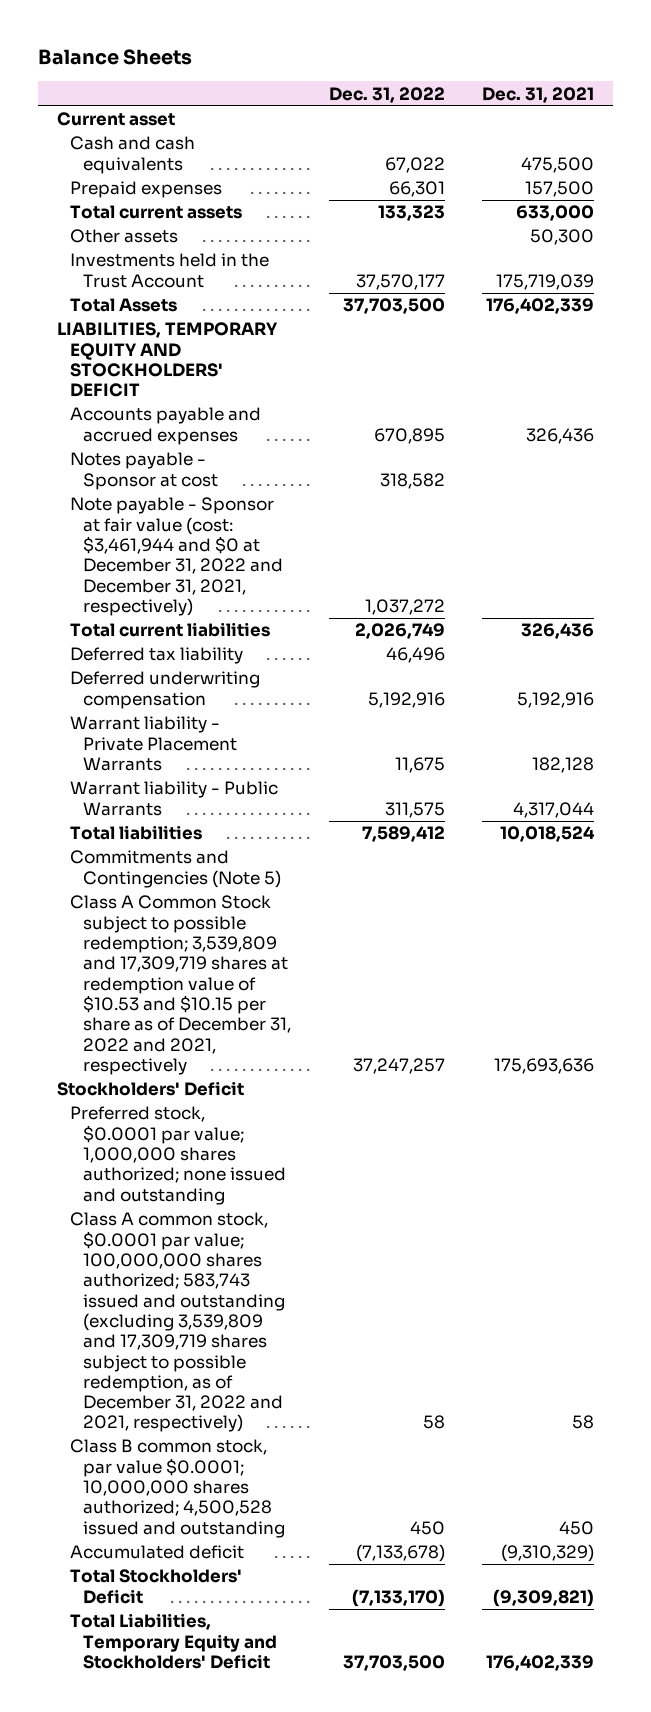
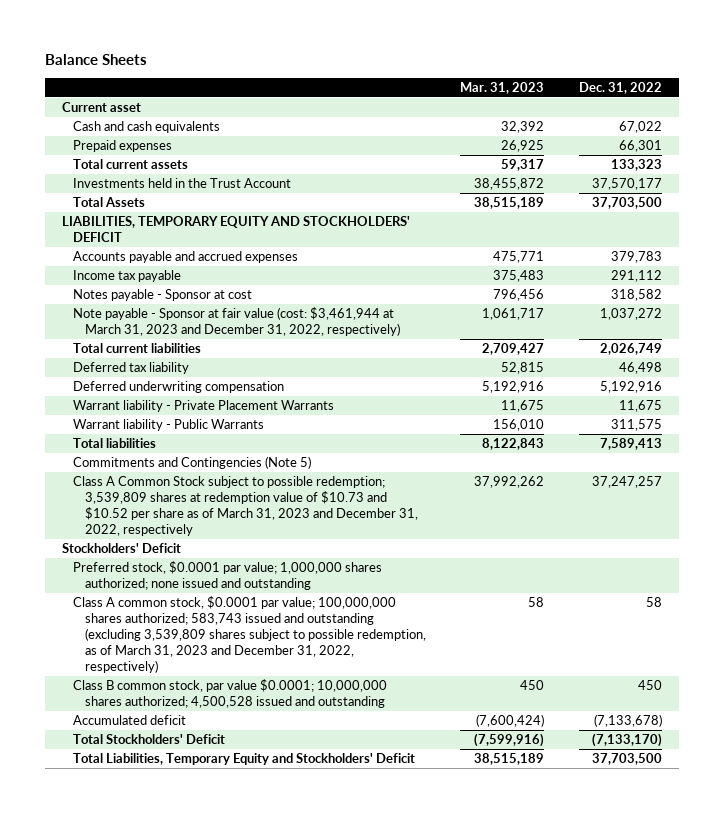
- | Dec. 31, 2022 | Dec. 31, 2021
+ | Mar. 31, 2023 | Dec. 31, 2022
- Other assets | | 50,300
- Accounts payable and accrued expenses | 670,895 | 326,436
+ Accounts payable and accrued expenses | 475,771 | 379,783
+ Income tax payable | 375,483 | 291,112
- Note payable - Sponsor at fair value (cost: $3,461,944 and $0 at December 31, 2022 and December 31, 2021, respectively) | 1,037,272 |
+ Note payable - Sponsor at fair value (cost: $3,461,944 at March 31, 2023 and December 31, 2022, respectively) | 1,061,717 | 1,037,272
- Deferred tax liability | 46,496 |
+ Deferred tax liability | 52,815 | 46,498
- Total liabilities | 7,589,412 | 10,018,524
+ Total liabilities | 8,122,843 | 7,589,413
- Class A Common Stock subject to possible redemption; 3,539,809 and 17,309,719 shares at redemption value of $10.53 and $10.15 per share as of December 31, 2022 and 2021, respectively | 37,247,257 | 175,693,636
+ Class A Common Stock subject to possible redemption; 3,539,809 shares at redemption value of $10.73 and $10.52 per share as of March 31, 2023 and December 31, 2022, respectively | 37,992,262 | 37,247,257
- Class A common stock, $0.0001 par value; 100,000,000 shares authorized; 583,743 issued and outstanding (excluding 3,539,809 and 17,309,719 shares subject to possible redemption, as of December 31, 2022 and 2021, respectively) | 58 | 58
+ Class A common stock, $0.0001 par value; 100,000,000 shares authorized; 583,743 issued and outstanding (excluding 3,539,809 shares subject to possible redemption, as of March 31, 2023 and December 31, 2022, respectively) | 58 | 58

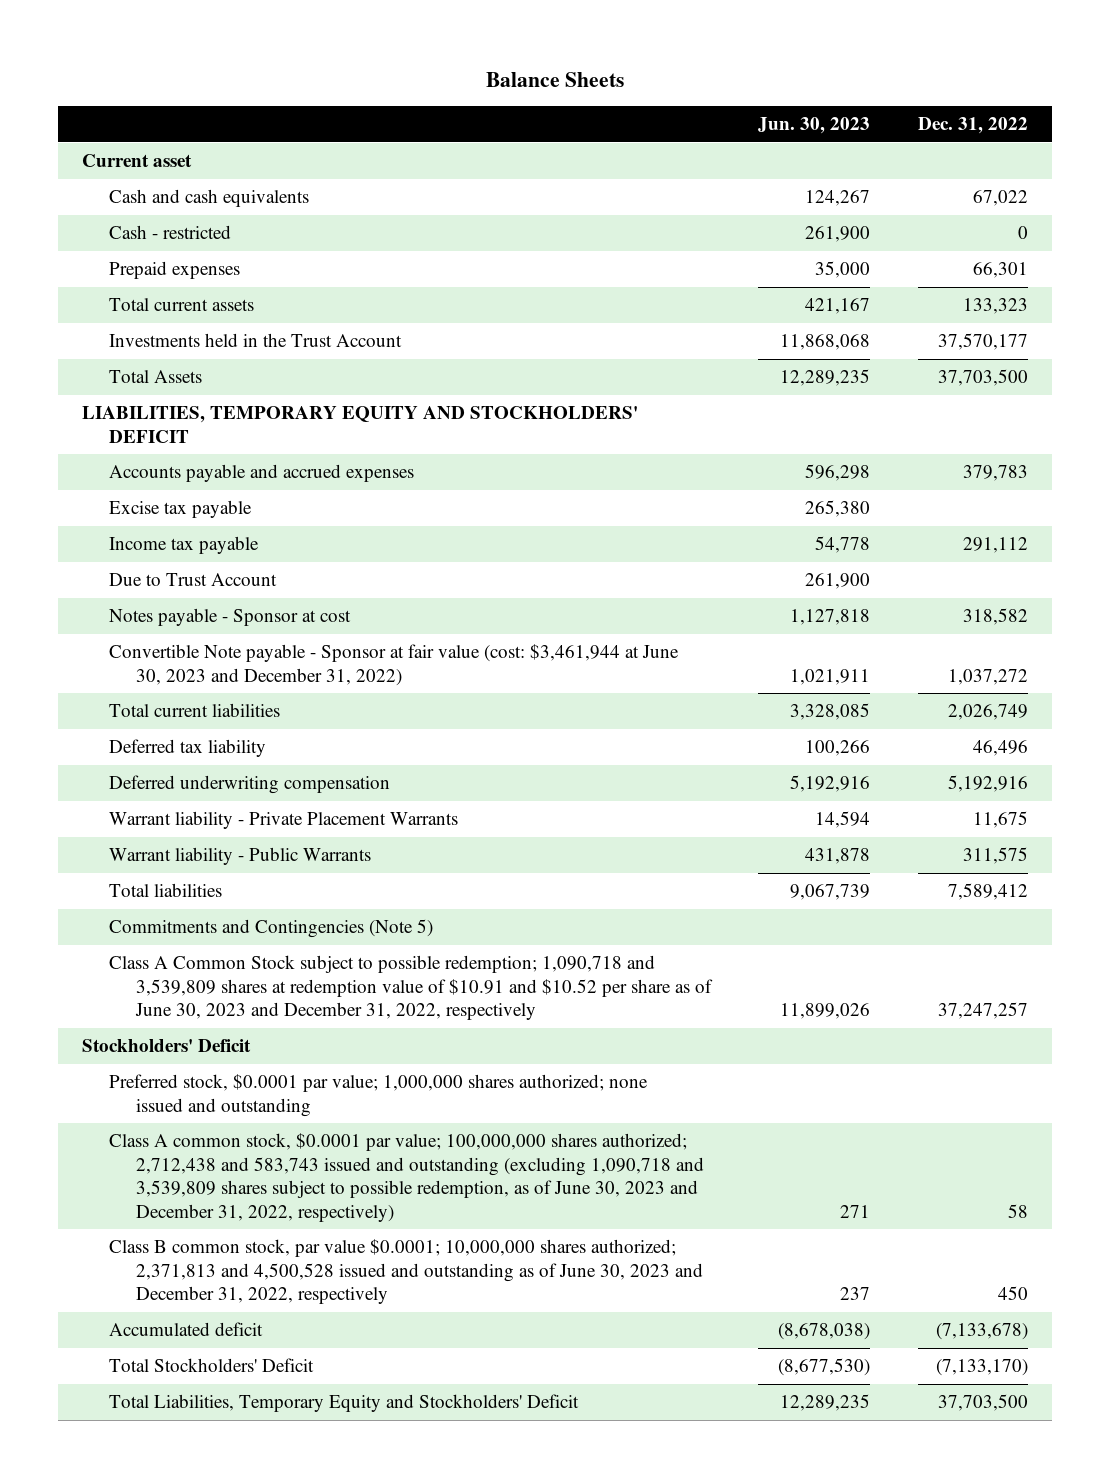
- | Mar. 31, 2023 | Dec. 31, 2022
+ | Jun. 30, 2023 | Dec. 31, 2022
+ Cash - restricted | 261,900 | 0
+ Excise tax payable | 265,380 |
+ Due to Trust Account | 261,900 |
- Note payable - Sponsor at fair value (cost: $3,461,944 at March 31, 2023 and December 31, 2022, respectively) | 1,061,717 | 1,037,272
+ Convertible Note payable - Sponsor at fair value (cost: $3,461,944 at June 30, 2023 and December 31, 2022) | 1,021,911 | 1,037,272
- Deferred tax liability | 52,815 | 46,498
+ Deferred tax liability | 100,266 | 46,496
- Total liabilities | 8,122,843 | 7,589,413
+ Total liabilities | 9,067,739 | 7,589,412
- Class A Common Stock subject to possible redemption; 3,539,809 shares at redemption value of $10.73 and $10.52 per share as of March 31, 2023 and December 31, 2022, respectively | 37,992,262 | 37,247,257
+ Class A Common Stock subject to possible redemption; 1,090,718 and 3,539,809 shares at redemption value of $10.91 and $10.52 per share as of June 30, 2023 and December 31, 2022, respectively | 11,899,026 | 37,247,257
- Class A common stock, $0.0001 par value; 100,000,000 shares authorized; 583,743 issued and outstanding (excluding 3,539,809 shares subject to possible redemption, as of March 31, 2023 and December 31, 2022, respectively) | 58 | 58
- Class B common stock, par value $0.0001; 10,000,000 shares authorized; 4,500,528 issued and outstanding | 450 | 450
+ Class A common stock, $0.0001 par value; 100,000,000 shares authorized; 2,712,438 and 583,743 issued and outstanding (excluding 1,090,718 and 3,539,809 shares subject to possible redemption, as of June 30, 2023 and December 31, 2022, respectively) | 271 | 58
+ Class B common stock, par value $0.0001; 10,000,000 shares authorized; 2,371,813 and 4,500,528 issued and outstanding as of June 30, 2023 and December 31, 2022, respectively | 237 | 450

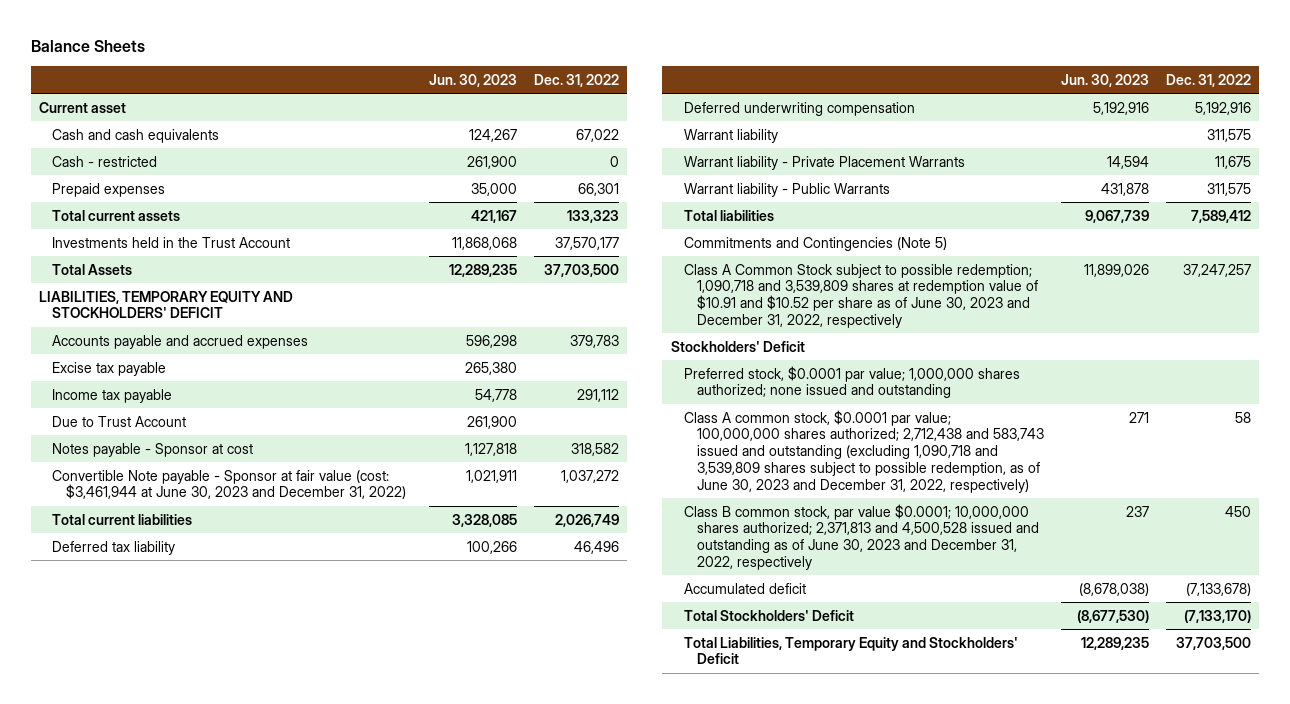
+ Warrant liability | | 311,575

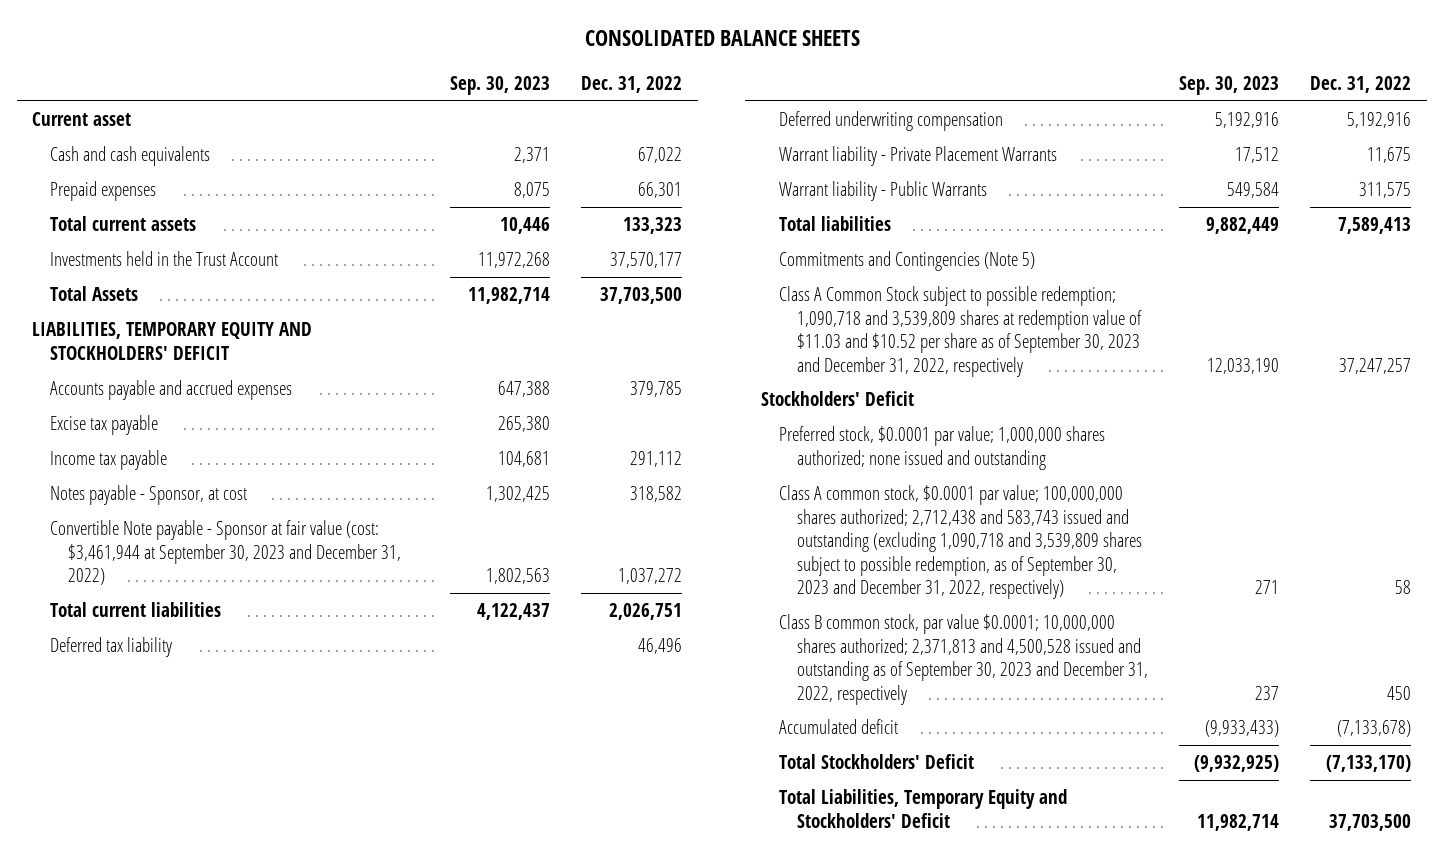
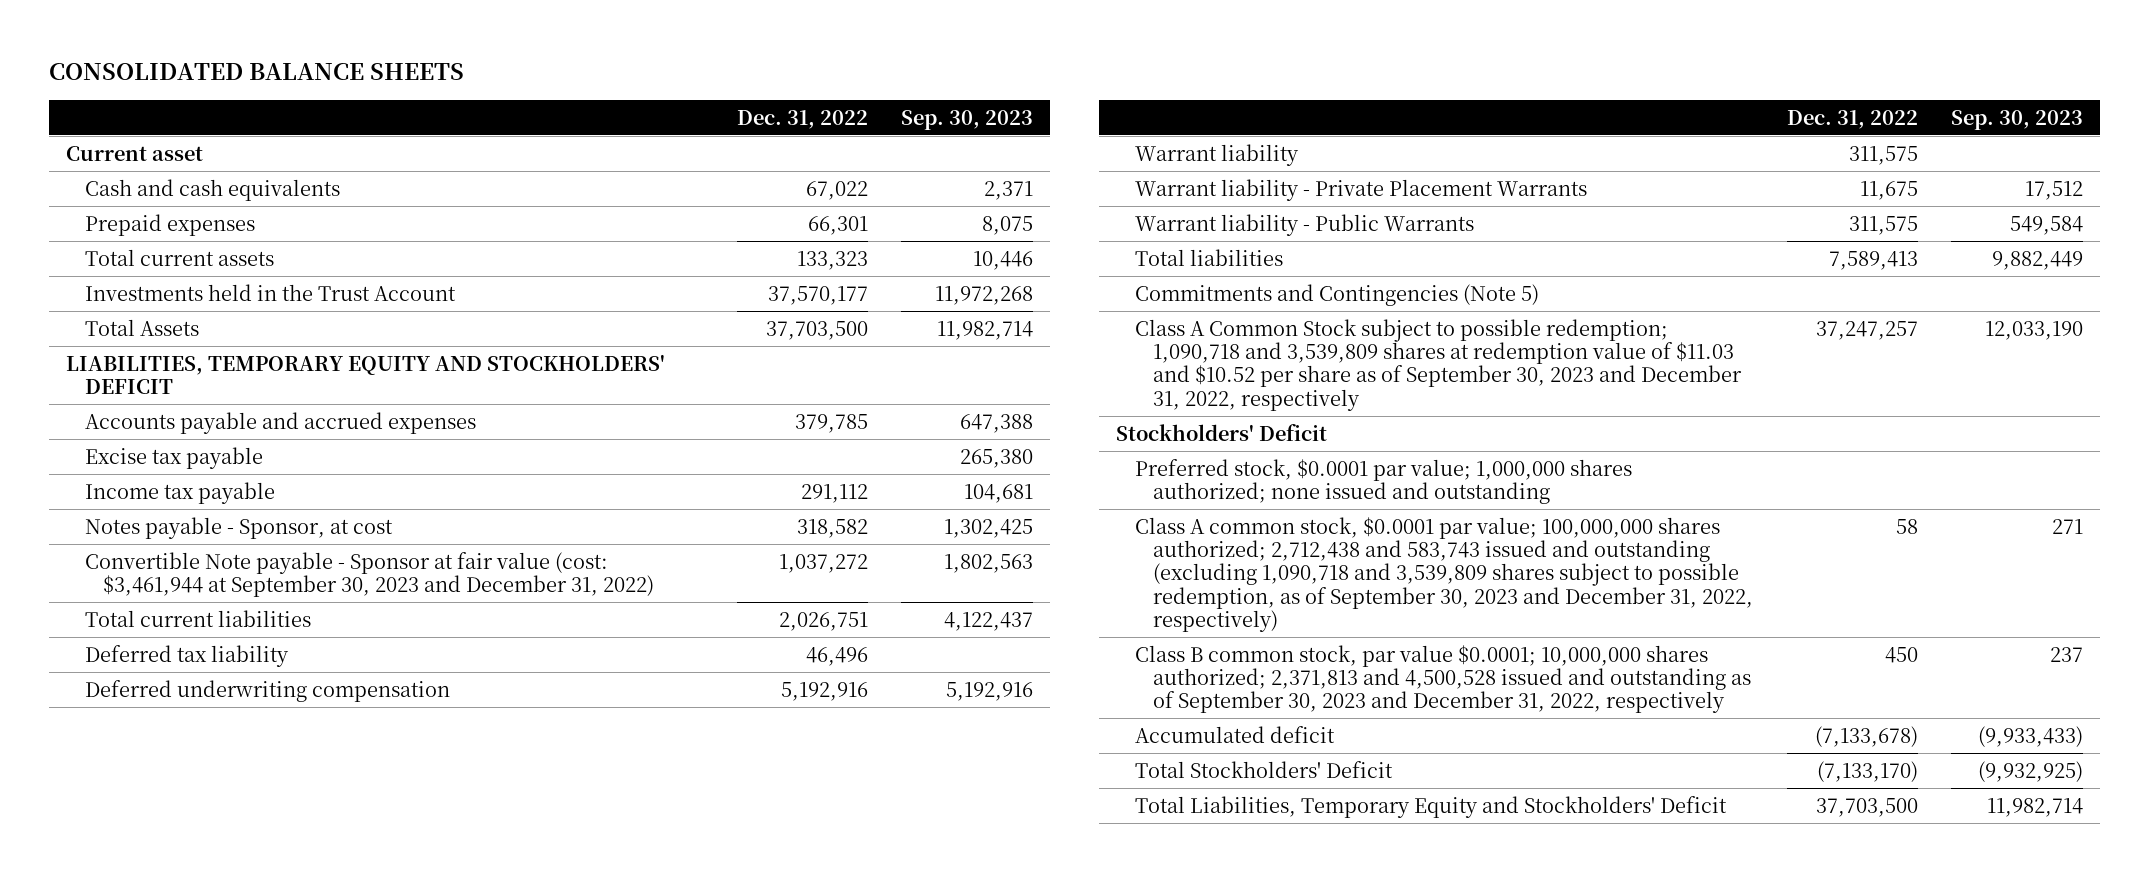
- | Sep. 30, 2023 | Dec. 31, 2022
+ | Dec. 31, 2022 | Sep. 30, 2023
+ Warrant liability | 311,575 |

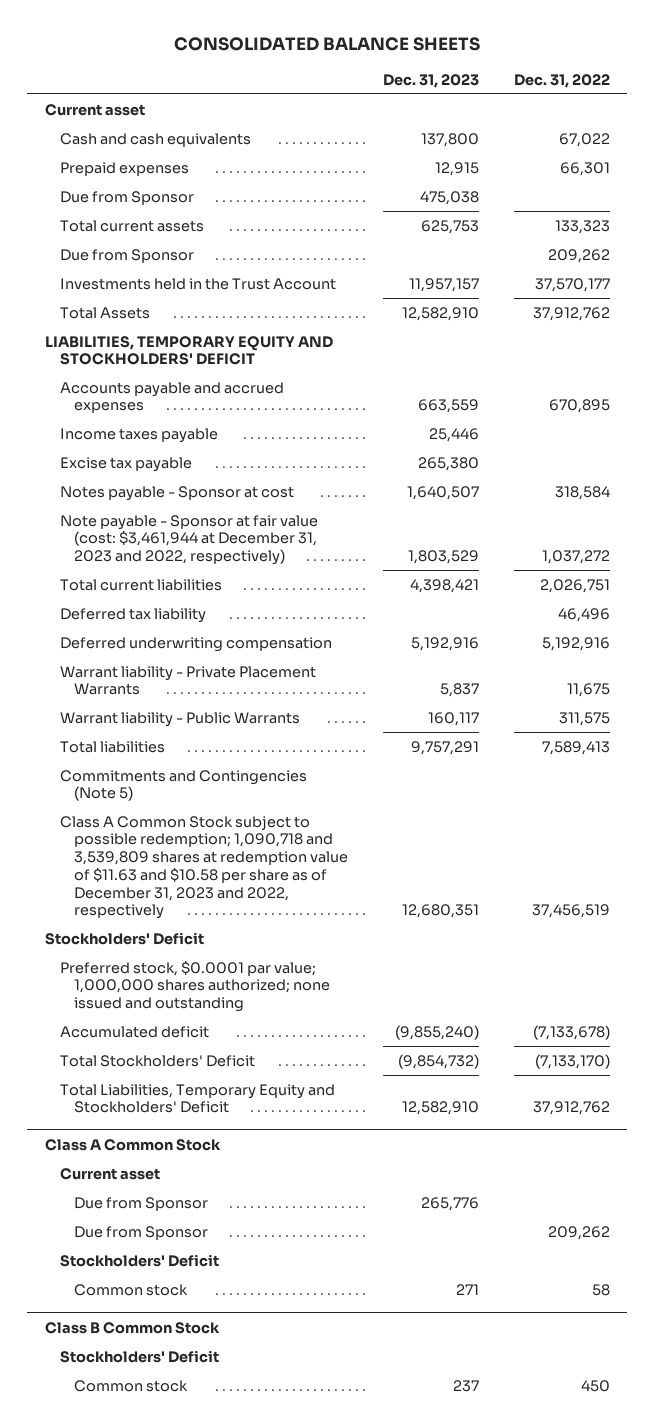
- | Dec. 31, 2022 | Sep. 30, 2023
+ | Dec. 31, 2023 | Dec. 31, 2022
+ Due from Sponsor | 475,038 |
+ Due from Sponsor | | 209,262
- Total Assets | 37,703,500 | 11,982,714
+ Total Assets | 12,582,910 | 37,912,762
- Accounts payable and accrued expenses | 379,785 | 647,388
+ Accounts payable and accrued expenses | 663,559 | 670,895
+ Income taxes payable | 25,446 |
- Income tax payable | 291,112 | 104,681
- Notes payable - Sponsor, at cost | 318,582 | 1,302,425
- Convertible Note payable - Sponsor at fair value (cost: $3,461,944 at September 30, 2023 and December 31, 2022) | 1,037,272 | 1,802,563
+ Notes payable - Sponsor at cost | 1,640,507 | 318,584
+ Note payable - Sponsor at fair value (cost: $3,461,944 at December 31, 2023 and 2022, respectively) | 1,803,529 | 1,037,272
- Warrant liability | 311,575 |
- Class A Common Stock subject to possible redemption; 1,090,718 and 3,539,809 shares at redemption value of $11.03 and $10.52 per share as of September 30, 2023 and December 31, 2022, respectively | 37,247,257 | 12,033,190
+ Class A Common Stock subject to possible redemption; 1,090,718 and 3,539,809 shares at redemption value of $11.63 and $10.58 per share as of December 31, 2023 and 2022, respectively | 12,680,351 | 37,456,519
- Class A common stock, $0.0001 par value; 100,000,000 shares authorized; 2,712,438 and 583,743 issued and outstanding (excluding 1,090,718 and 3,539,809 shares subject to possible redemption, as of September 30, 2023 and December 31, 2022, respectively) | 58 | 271
- Class B common stock, par value $0.0001; 10,000,000 shares authorized; 2,371,813 and 4,500,528 issued and outstanding as of September 30, 2023 and December 31, 2022, respectively | 450 | 237
- Total Liabilities, Temporary Equity and Stockholders' Deficit | 37,703,500 | 11,982,714
+ Total Liabilities, Temporary Equity and Stockholders' Deficit | 12,582,910 | 37,912,762
+ Class A Common Stock
+ Current asset
+ Due from Sponsor | 265,776 |
+ Due from Sponsor | | 209,262
+ Stockholders' Deficit
+ Common stock | 271 | 58
+ Class B Common Stock
+ Stockholders' Deficit
+ Common stock | 237 | 450

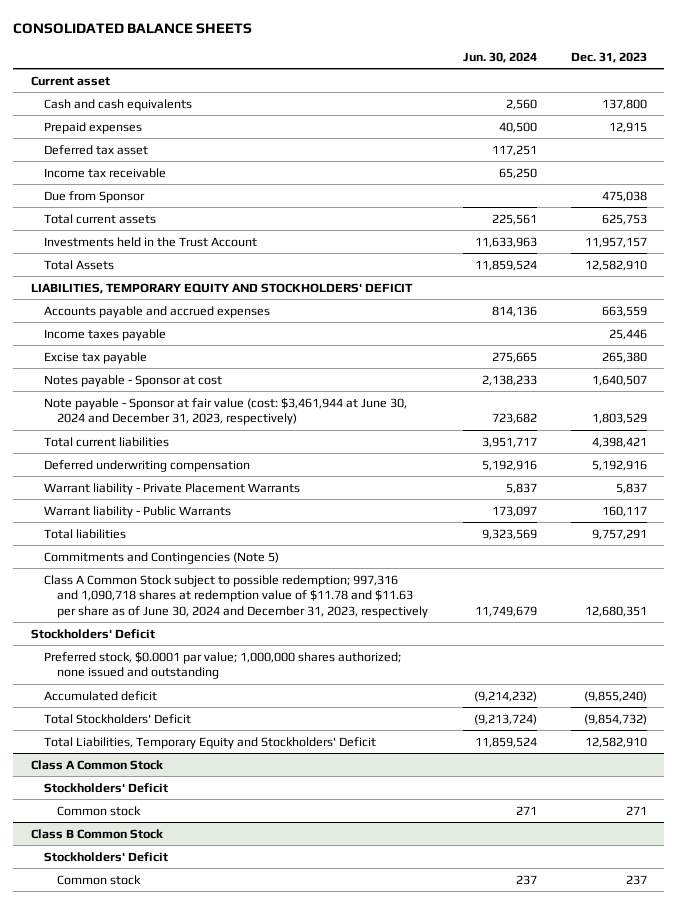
- | Dec. 31, 2023 | Dec. 31, 2022
+ | Jun. 30, 2024 | Dec. 31, 2023
+ Deferred tax asset | 117,251 |
+ Income tax receivable | 65,250 |
- Due from Sponsor | | 209,262
- Note payable - Sponsor at fair value (cost: $3,461,944 at December 31, 2023 and 2022, respectively) | 1,803,529 | 1,037,272
+ Note payable - Sponsor at fair value (cost: $3,461,944 at June 30, 2024 and December 31, 2023, respectively) | 723,682 | 1,803,529
- Deferred tax liability | | 46,496
- Class A Common Stock subject to possible redemption; 1,090,718 and 3,539,809 shares at redemption value of $11.63 and $10.58 per share as of December 31, 2023 and 2022, respectively | 12,680,351 | 37,456,519
+ Class A Common Stock subject to possible redemption; 997,316 and 1,090,718 shares at redemption value of $11.78 and $11.63 per share as of June 30, 2024 and December 31, 2023, respectively | 11,749,679 | 12,680,351
@ Class A Common Stock
- Current asset
- Due from Sponsor | 265,776 |
- Due from Sponsor | | 209,262

